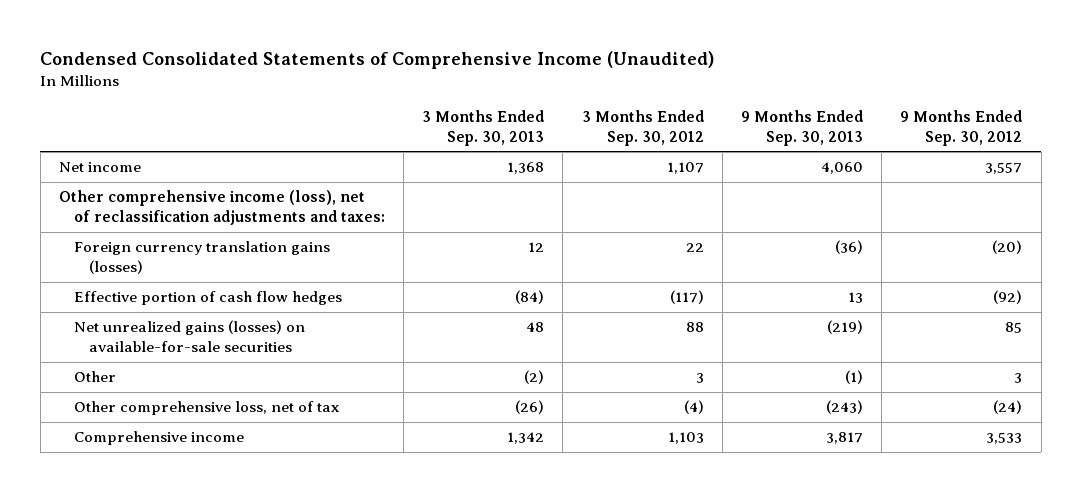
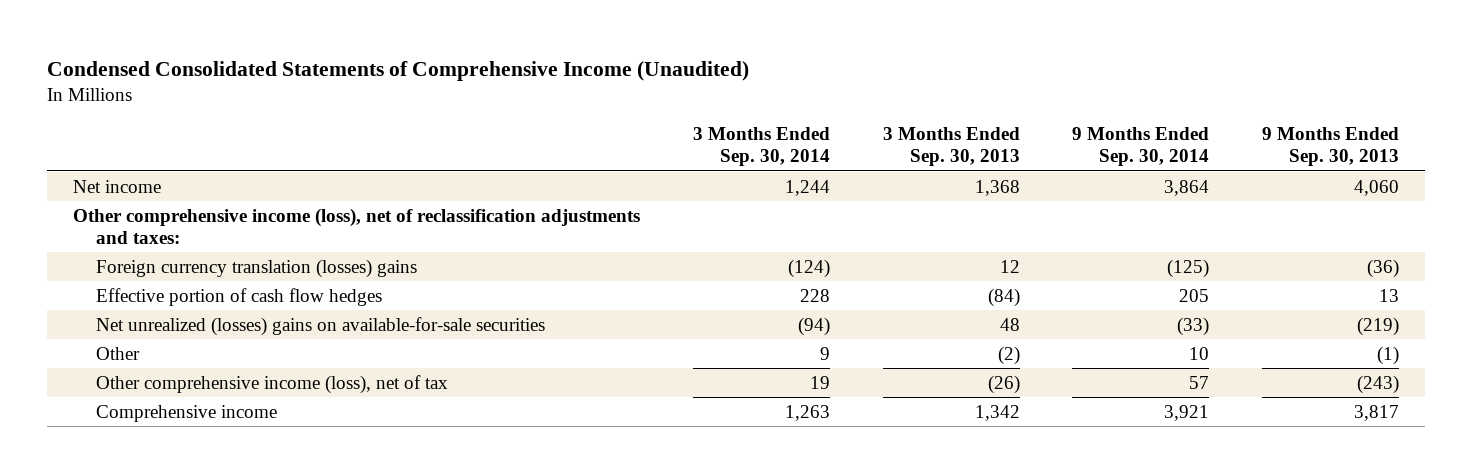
- | 3 Months Ended Sep. 30, 2013 | 3 Months Ended Sep. 30, 2012 | 9 Months Ended Sep. 30, 2013 | 9 Months Ended Sep. 30, 2012
+ | 3 Months Ended Sep. 30, 2014 | 3 Months Ended Sep. 30, 2013 | 9 Months Ended Sep. 30, 2014 | 9 Months Ended Sep. 30, 2013
- Foreign currency translation gains (losses) | 12 | 22 | (36) | (20)
+ Foreign currency translation (losses) gains | (124) | 12 | (125) | (36)
- Net unrealized gains (losses) on available-for-sale securities | 48 | 88 | (219) | 85
+ Net unrealized (losses) gains on available-for-sale securities | (94) | 48 | (33) | (219)
- Other comprehensive loss, net of tax | (26) | (4) | (243) | (24)
+ Other comprehensive income (loss), net of tax | 19 | (26) | 57 | (243)

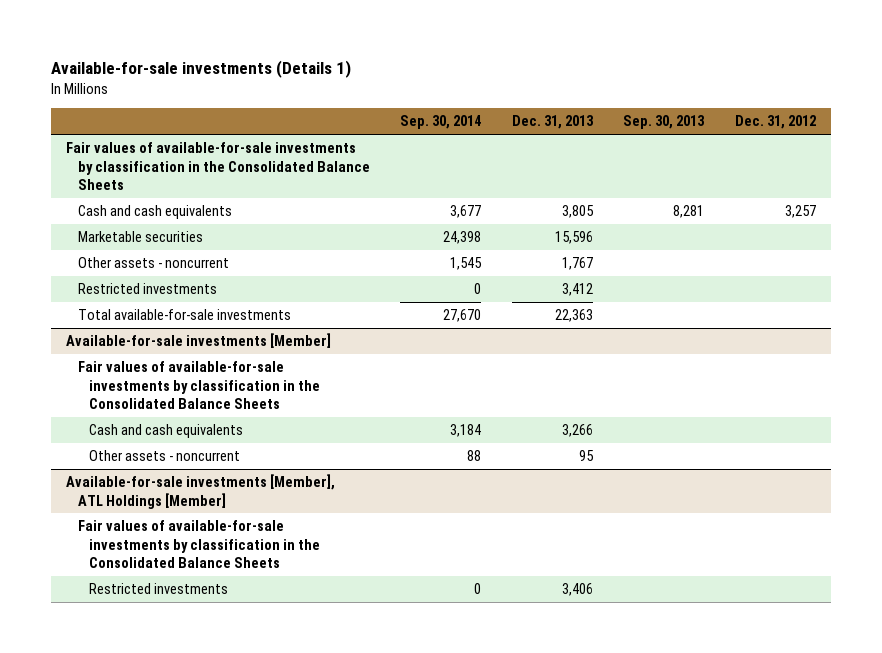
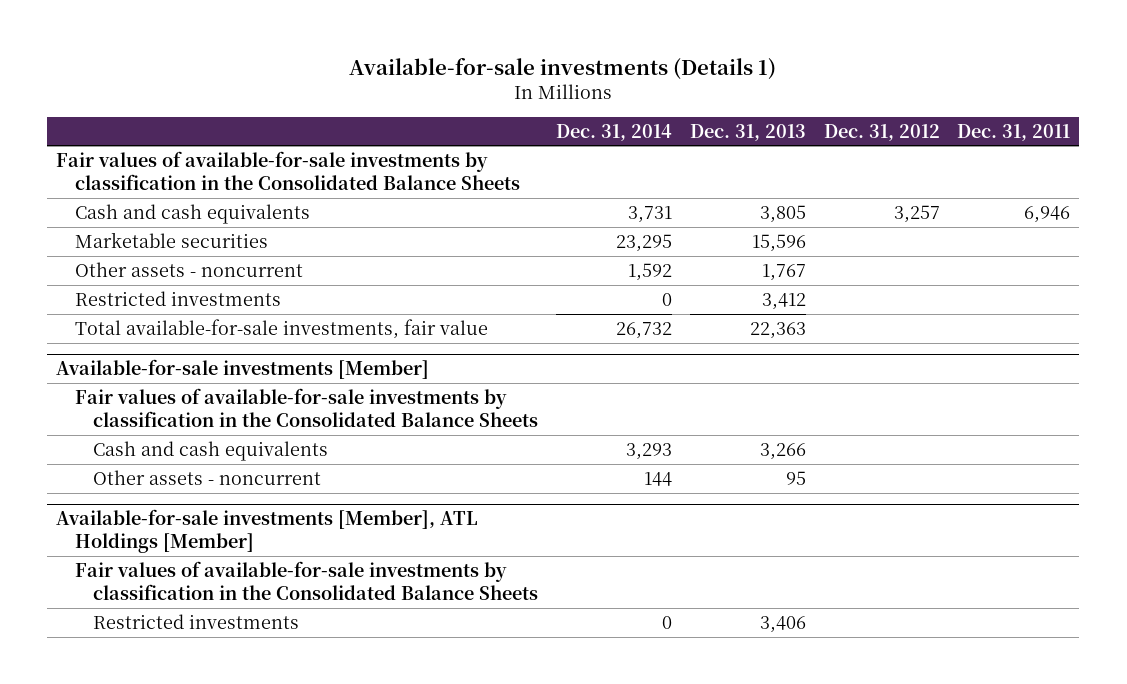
- | Sep. 30, 2014 | Dec. 31, 2013 | Sep. 30, 2013 | Dec. 31, 2012
+ | Dec. 31, 2014 | Dec. 31, 2013 | Dec. 31, 2012 | Dec. 31, 2011
- Total available-for-sale investments | 27,670 | 22,363 | |
+ Total available-for-sale investments, fair value | 26,732 | 22,363 | |

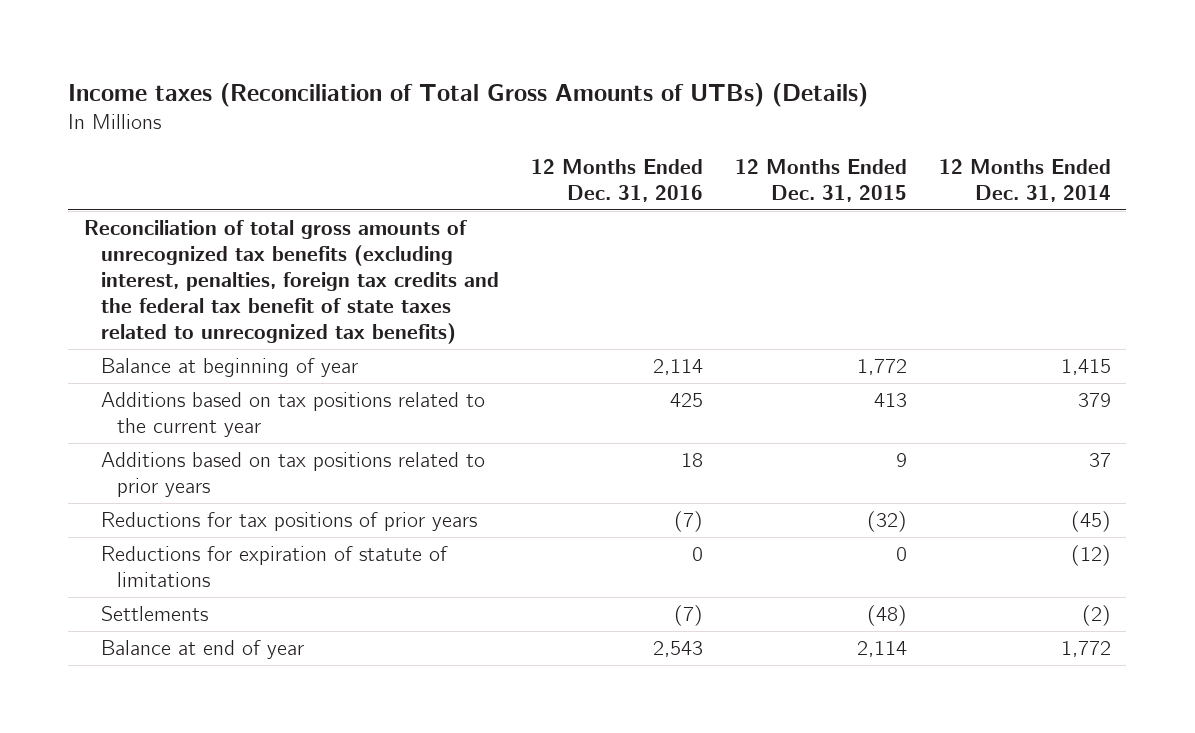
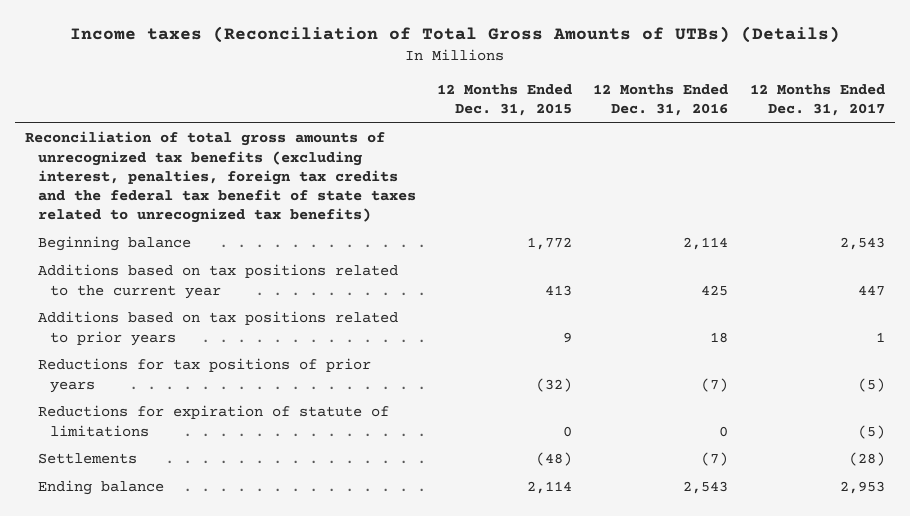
- | 12 Months Ended Dec. 31, 2016 | 12 Months Ended Dec. 31, 2015 | 12 Months Ended Dec. 31, 2014
+ | 12 Months Ended Dec. 31, 2015 | 12 Months Ended Dec. 31, 2016 | 12 Months Ended Dec. 31, 2017
- Balance at beginning of year | 2,114 | 1,772 | 1,415
+ Beginning balance | 1,772 | 2,114 | 2,543
- Balance at end of year | 2,543 | 2,114 | 1,772
+ Ending balance | 2,114 | 2,543 | 2,953

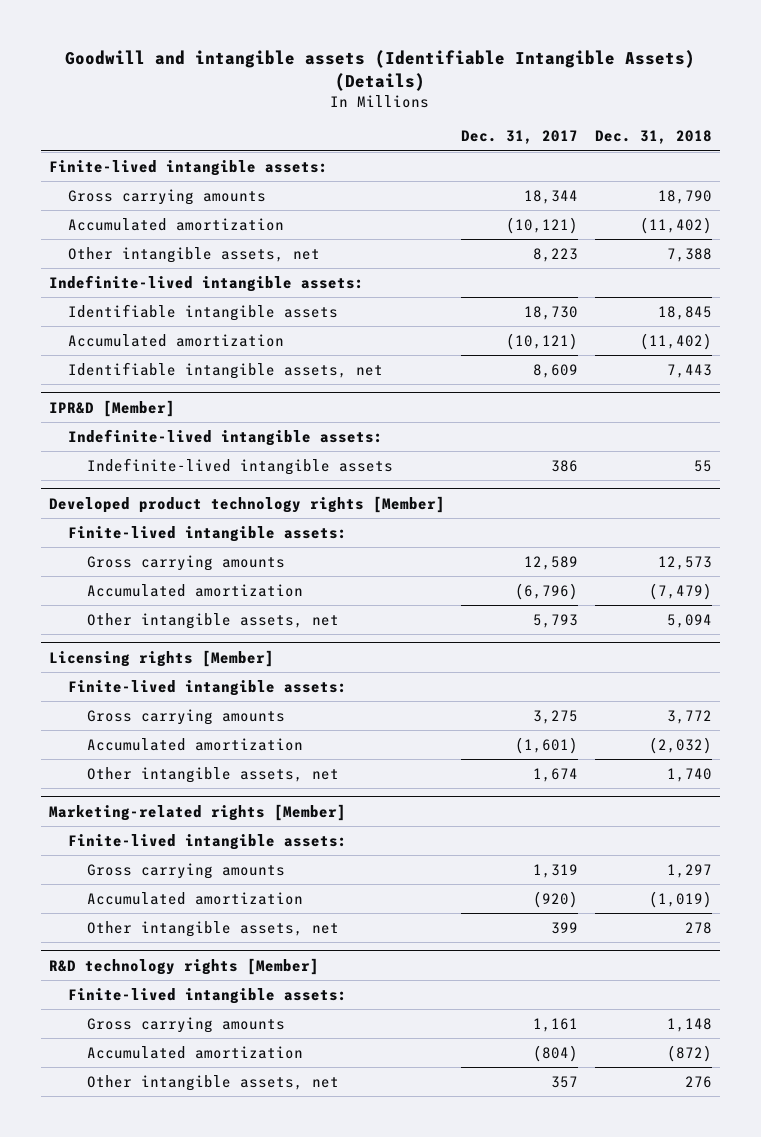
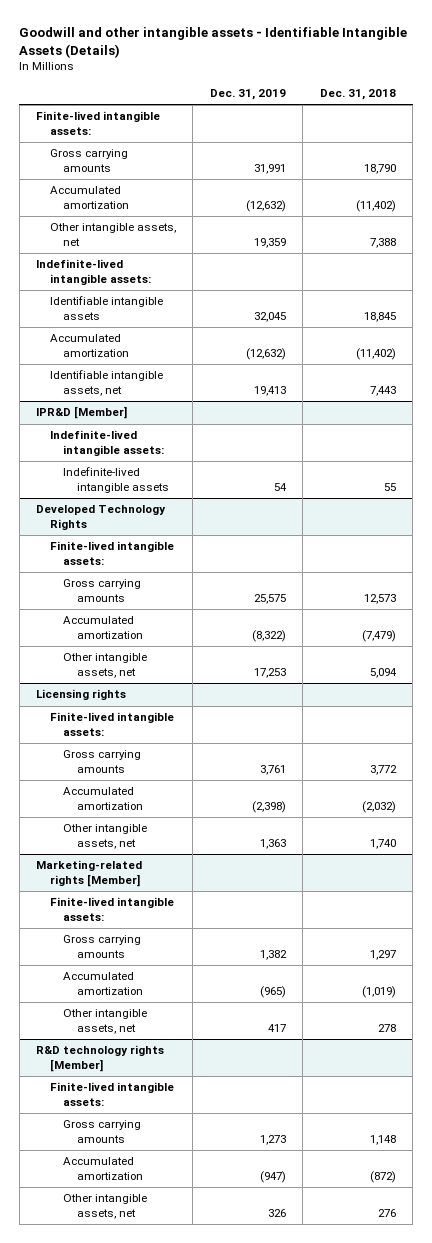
- Goodwill and intangible assets (Identifiable Intangible Assets) (Details)
+ Goodwill and other intangible assets - Identifiable Intangible Assets (Details)
- | Dec. 31, 2017 | Dec. 31, 2018
+ | Dec. 31, 2019 | Dec. 31, 2018
- Developed product technology rights [Member]
+ Developed Technology Rights
- Licensing rights [Member]
+ Licensing rights

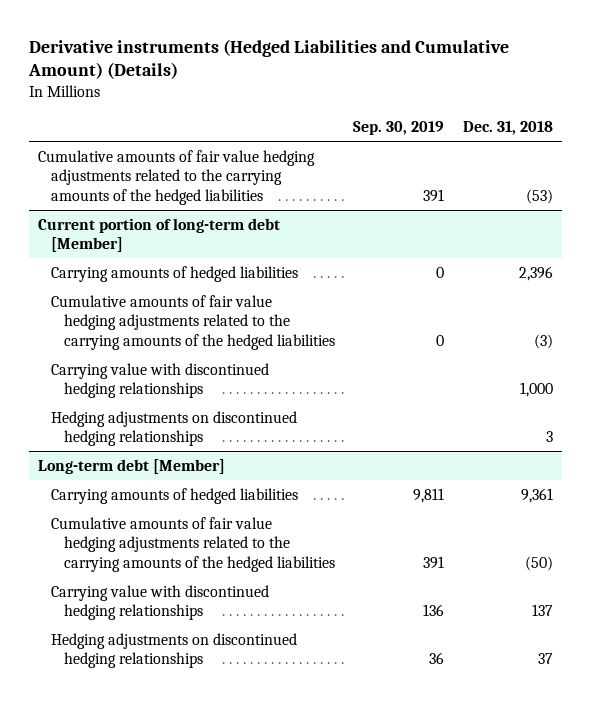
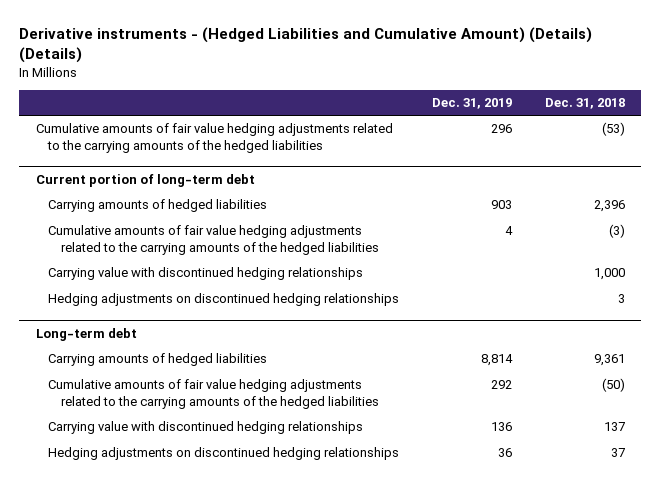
- Derivative instruments (Hedged Liabilities and Cumulative Amount) (Details)
+ Derivative instruments - (Hedged Liabilities and Cumulative Amount) (Details) (Details)
- | Sep. 30, 2019 | Dec. 31, 2018
+ | Dec. 31, 2019 | Dec. 31, 2018
- Current portion of long-term debt [Member]
+ Current portion of long-term debt
- Long-term debt [Member]
+ Long-term debt

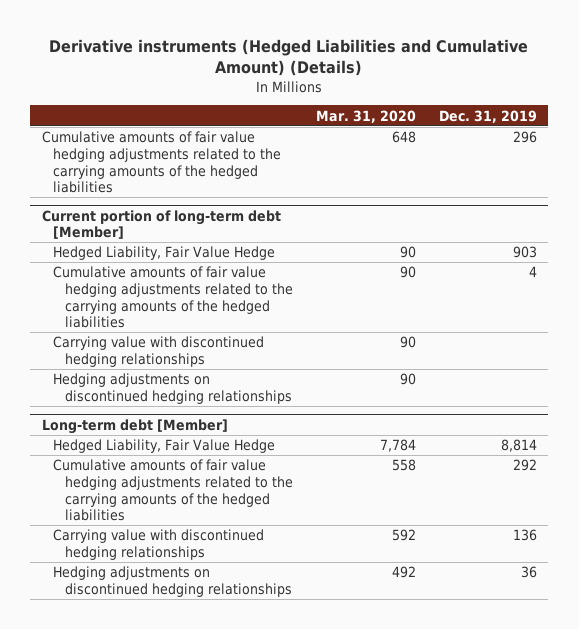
- Derivative instruments - (Hedged Liabilities and Cumulative Amount) (Details) (Details)
+ Derivative instruments (Hedged Liabilities and Cumulative Amount) (Details)
- | Dec. 31, 2019 | Dec. 31, 2018
+ | Mar. 31, 2020 | Dec. 31, 2019
- Current portion of long-term debt
- Carrying amounts of hedged liabilities | 903 | 2,396
+ Current portion of long-term debt [Member]
+ Hedged Liability, Fair Value Hedge | 90 | 903
- Long-term debt
- Carrying amounts of hedged liabilities | 8,814 | 9,361
+ Long-term debt [Member]
+ Hedged Liability, Fair Value Hedge | 7,784 | 8,814

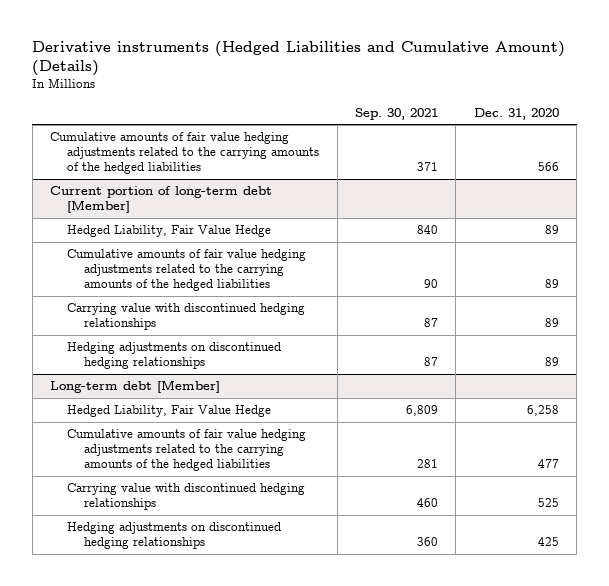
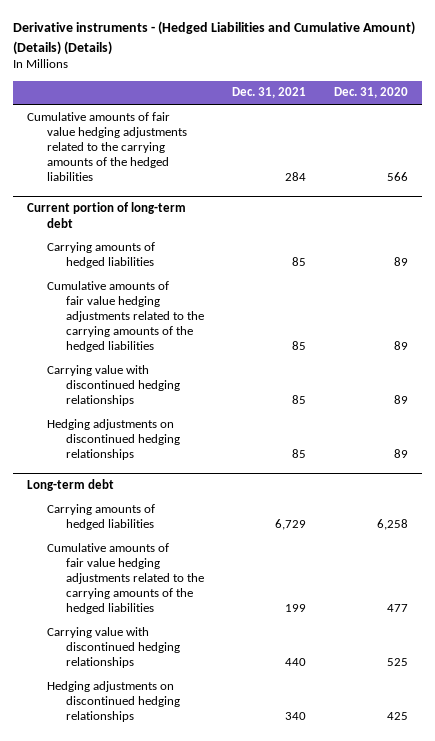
- Derivative instruments (Hedged Liabilities and Cumulative Amount) (Details)
+ Derivative instruments - (Hedged Liabilities and Cumulative Amount) (Details) (Details)
- | Sep. 30, 2021 | Dec. 31, 2020
+ | Dec. 31, 2021 | Dec. 31, 2020
- Current portion of long-term debt [Member]
- Hedged Liability, Fair Value Hedge | 840 | 89
+ Current portion of long-term debt
+ Carrying amounts of hedged liabilities | 85 | 89
- Long-term debt [Member]
- Hedged Liability, Fair Value Hedge | 6,809 | 6,258
+ Long-term debt
+ Carrying amounts of hedged liabilities | 6,729 | 6,258

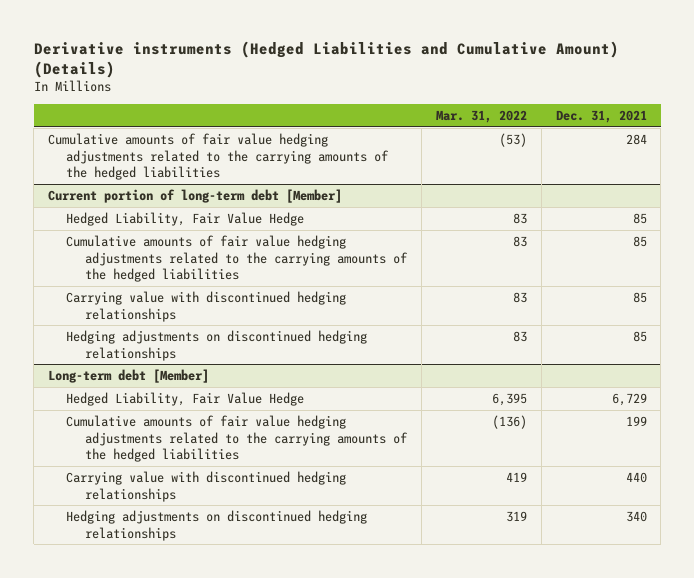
- Derivative instruments - (Hedged Liabilities and Cumulative Amount) (Details) (Details)
+ Derivative instruments (Hedged Liabilities and Cumulative Amount) (Details)
- | Dec. 31, 2021 | Dec. 31, 2020
+ | Mar. 31, 2022 | Dec. 31, 2021
- Current portion of long-term debt
- Carrying amounts of hedged liabilities | 85 | 89
+ Current portion of long-term debt [Member]
+ Hedged Liability, Fair Value Hedge | 83 | 85
- Long-term debt
- Carrying amounts of hedged liabilities | 6,729 | 6,258
+ Long-term debt [Member]
+ Hedged Liability, Fair Value Hedge | 6,395 | 6,729

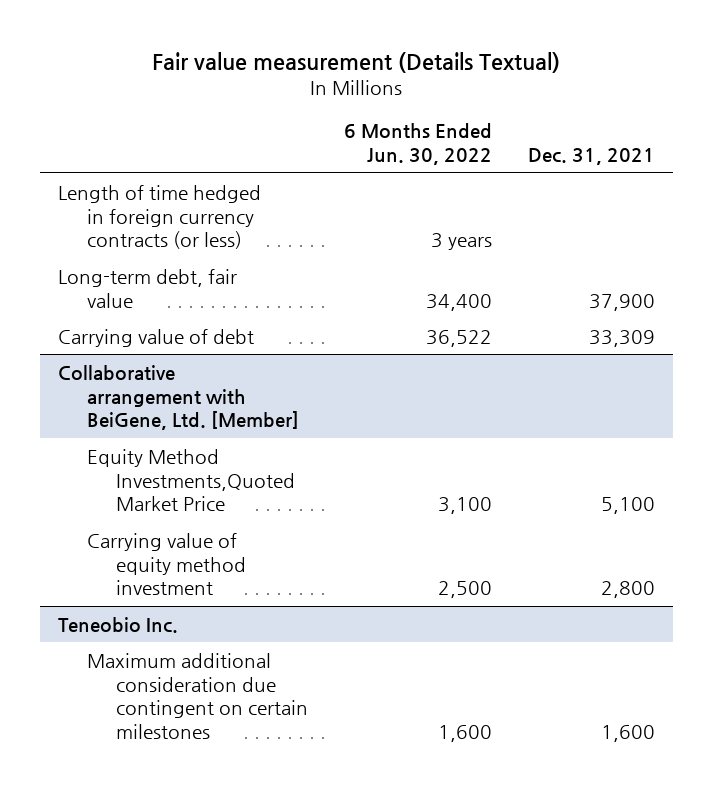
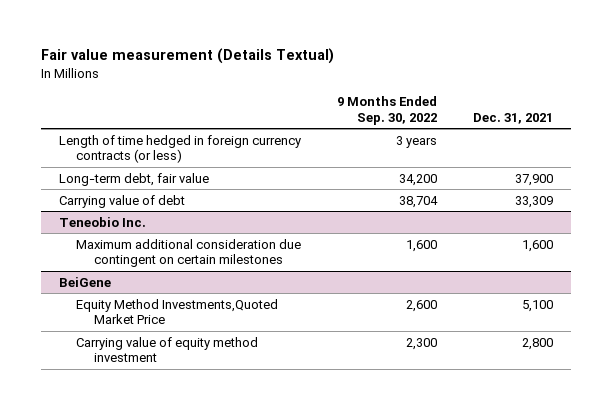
- | 6 Months Ended Jun. 30, 2022 | Dec. 31, 2021
+ | 9 Months Ended Sep. 30, 2022 | Dec. 31, 2021
- Collaborative arrangement with BeiGene, Ltd. [Member]
- Equity Method Investments,Quoted Market Price | 3,100 | 5,100
- Carrying value of equity method investment | 2,500 | 2,800
+ BeiGene
+ Equity Method Investments,Quoted Market Price | 2,600 | 5,100
+ Carrying value of equity method investment | 2,300 | 2,800

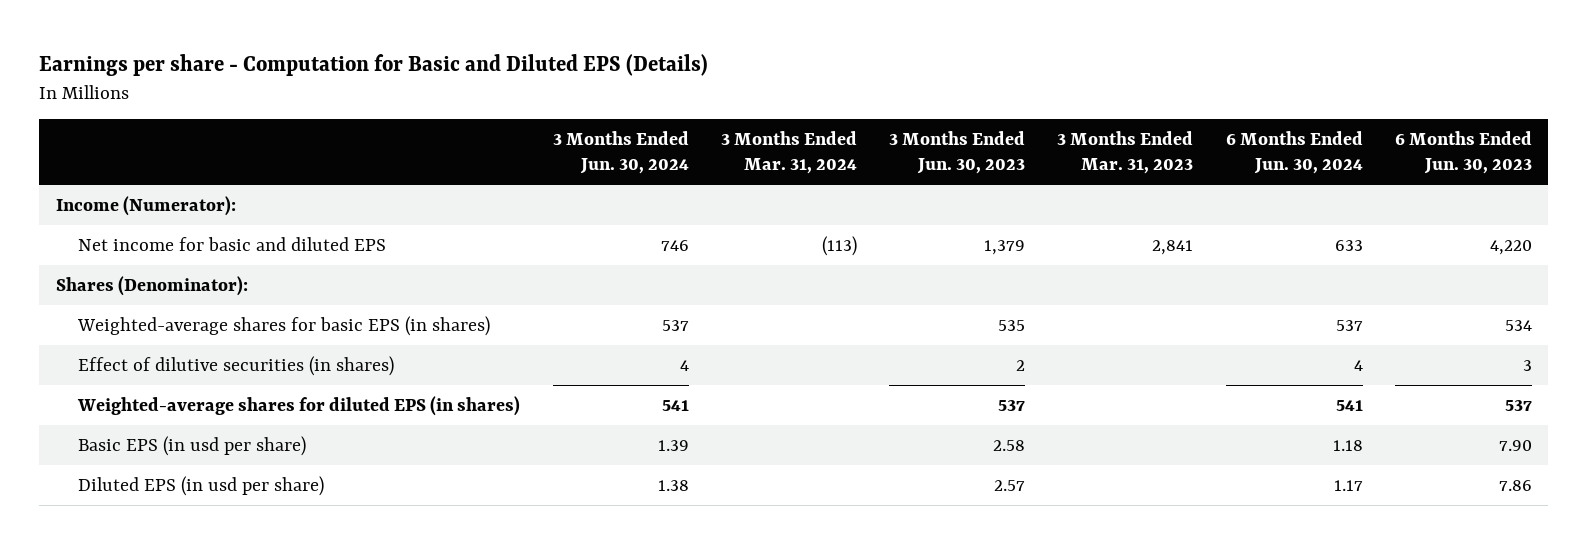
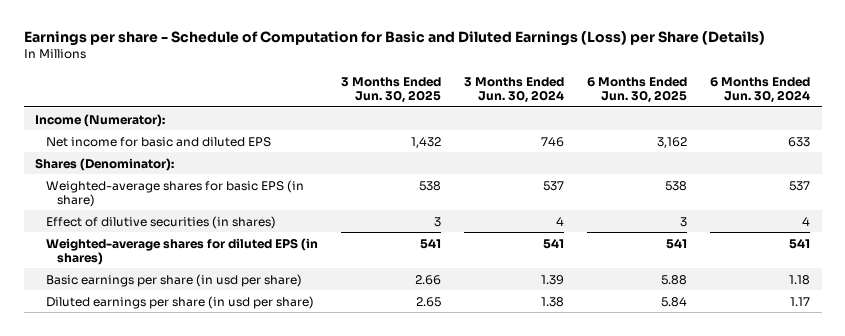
- Earnings per share - Computation for Basic and Diluted EPS (Details)
+ Earnings per share - Schedule of Computation for Basic and Diluted Earnings (Loss) per Share (Details)
- | 3 Months Ended Jun. 30, 2024 | 3 Months Ended Mar. 31, 2024 | 3 Months Ended Jun. 30, 2023 | 3 Months Ended Mar. 31, 2023 | 6 Months Ended Jun. 30, 2024 | 6 Months Ended Jun. 30, 2023
+ | 3 Months Ended Jun. 30, 2025 | 3 Months Ended Jun. 30, 2024 | 6 Months Ended Jun. 30, 2025 | 6 Months Ended Jun. 30, 2024
- Weighted-average shares for basic EPS (in shares) | 537 | | 535 | | 537 | 534
+ Weighted-average shares for basic EPS (in share) | 538 | 537 | 538 | 537
- Basic EPS (in usd per share) | 1.39 | | 2.58 | | 1.18 | 7.90
- Diluted EPS (in usd per share) | 1.38 | | 2.57 | | 1.17 | 7.86
+ Basic earnings per share (in usd per share) | 2.66 | 1.39 | 5.88 | 1.18
+ Diluted earnings per share (in usd per share) | 2.65 | 1.38 | 5.84 | 1.17

